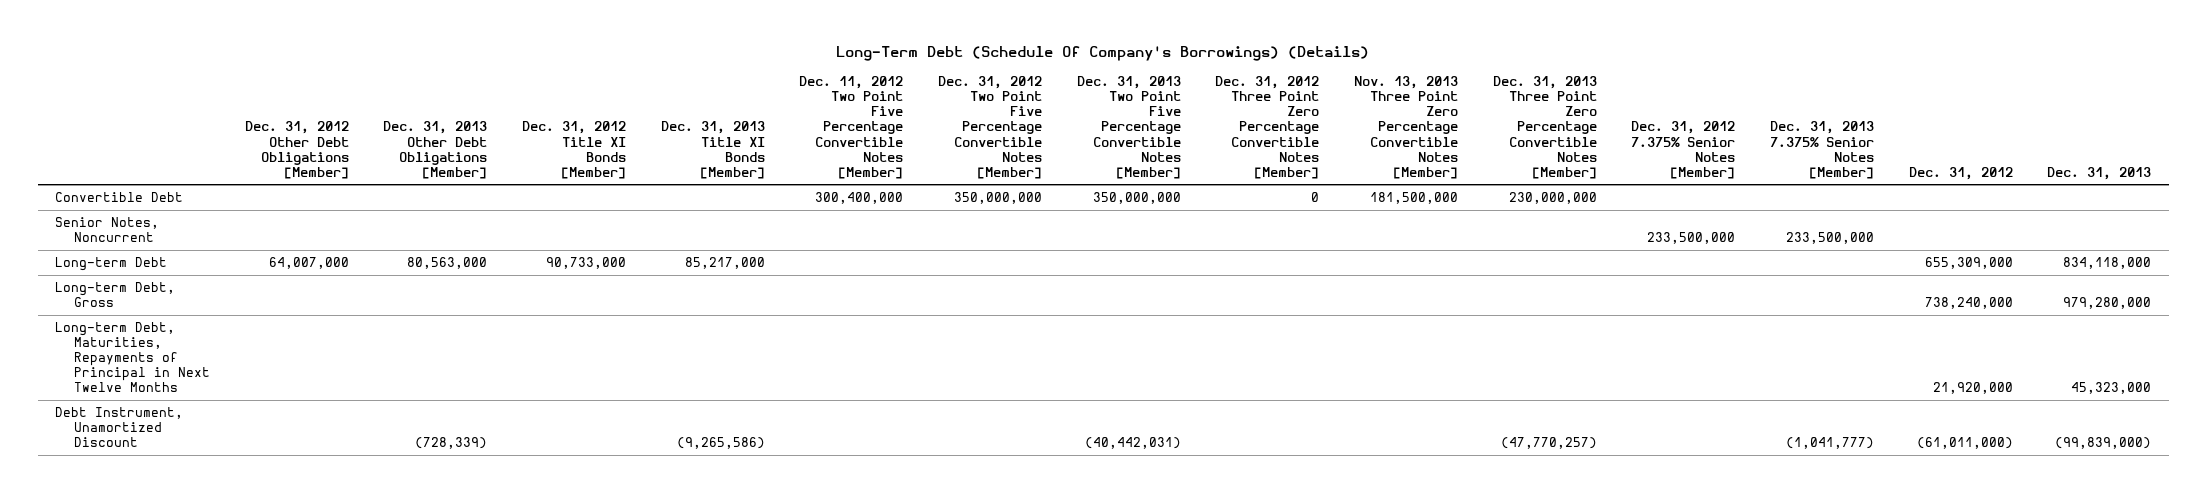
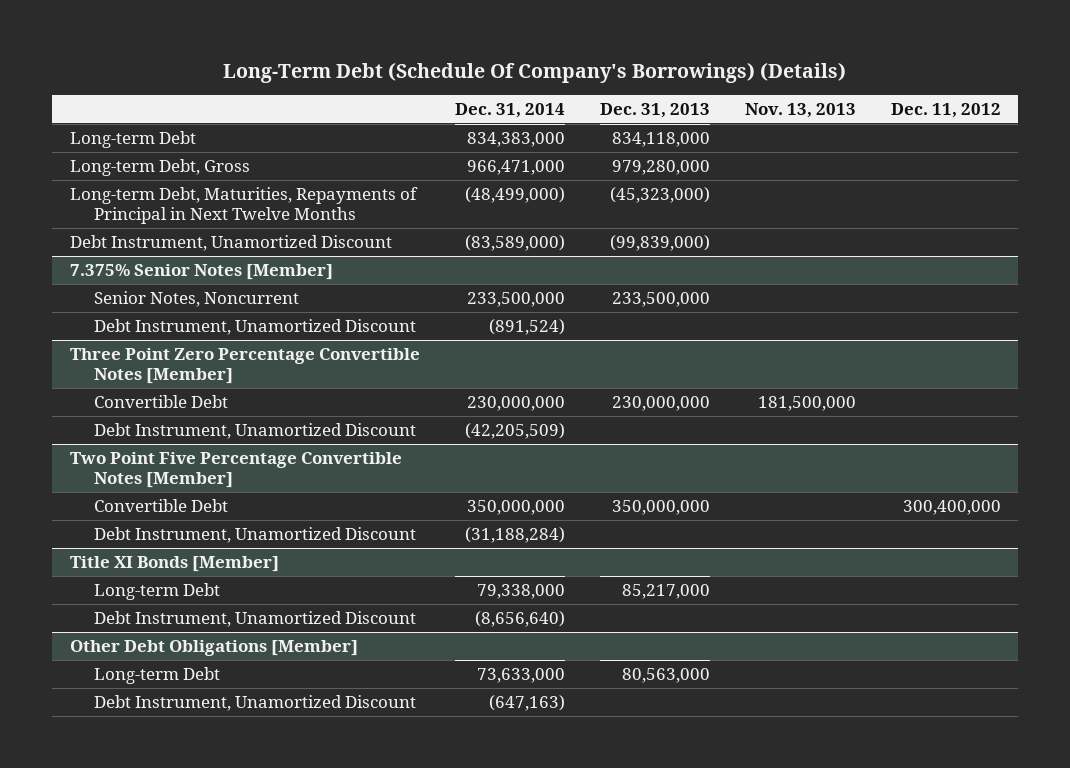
- | Dec. 31, 2012 Other Debt Obligations [Member] | Dec. 31, 2013 Other Debt Obligations [Member] | Dec. 31, 2012 Title XI Bonds [Member] | Dec. 31, 2013 Title XI Bonds [Member] | Dec. 11, 2012 Two Point Five Percentage Convertible Notes [Member] | Dec. 31, 2012 Two Point Five Percentage Convertible Notes [Member] | Dec. 31, 2013 Two Point Five Percentage Convertible Notes [Member] | Dec. 31, 2012 Three Point Zero Percentage Convertible Notes [Member] | Nov. 13, 2013 Three Point Zero Percentage Convertible Notes [Member] | Dec. 31, 2013 Three Point Zero Percentage Convertible Notes [Member] | Dec. 31, 2012 7.375% Senior Notes [Member] | Dec. 31, 2013 7.375% Senior Notes [Member] | Dec. 31, 2012 | Dec. 31, 2013
+ | Dec. 31, 2014 | Dec. 31, 2013 | Nov. 13, 2013 | Dec. 11, 2012
- Convertible Debt | | | | | 300,400,000 | 350,000,000 | 350,000,000 | 0 | 181,500,000 | 230,000,000 | | | |
- Senior Notes, Noncurrent | | | | | | | | | | | 233,500,000 | 233,500,000 | |
- Long-term Debt, Maturities, Repayments of Principal in Next Twelve Months | | | | | | | | | | | | | 21,920,000 | 45,323,000
+ Long-term Debt, Maturities, Repayments of Principal in Next Twelve Months | (48,499,000) | (45,323,000) | |
+ 7.375% Senior Notes [Member]
+ Senior Notes, Noncurrent | 233,500,000 | 233,500,000 | |
+ Debt Instrument, Unamortized Discount | (891,524) | | |
+ Three Point Zero Percentage Convertible Notes [Member]
+ Convertible Debt | 230,000,000 | 230,000,000 | 181,500,000 |
+ Debt Instrument, Unamortized Discount | (42,205,509) | | |
+ Two Point Five Percentage Convertible Notes [Member]
+ Convertible Debt | 350,000,000 | 350,000,000 | | 300,400,000
+ Debt Instrument, Unamortized Discount | (31,188,284) | | |
+ Title XI Bonds [Member]
+ Long-term Debt | 79,338,000 | 85,217,000 | |
+ Debt Instrument, Unamortized Discount | (8,656,640) | | |
+ Other Debt Obligations [Member]
+ Long-term Debt | 73,633,000 | 80,563,000 | |
+ Debt Instrument, Unamortized Discount | (647,163) | | |

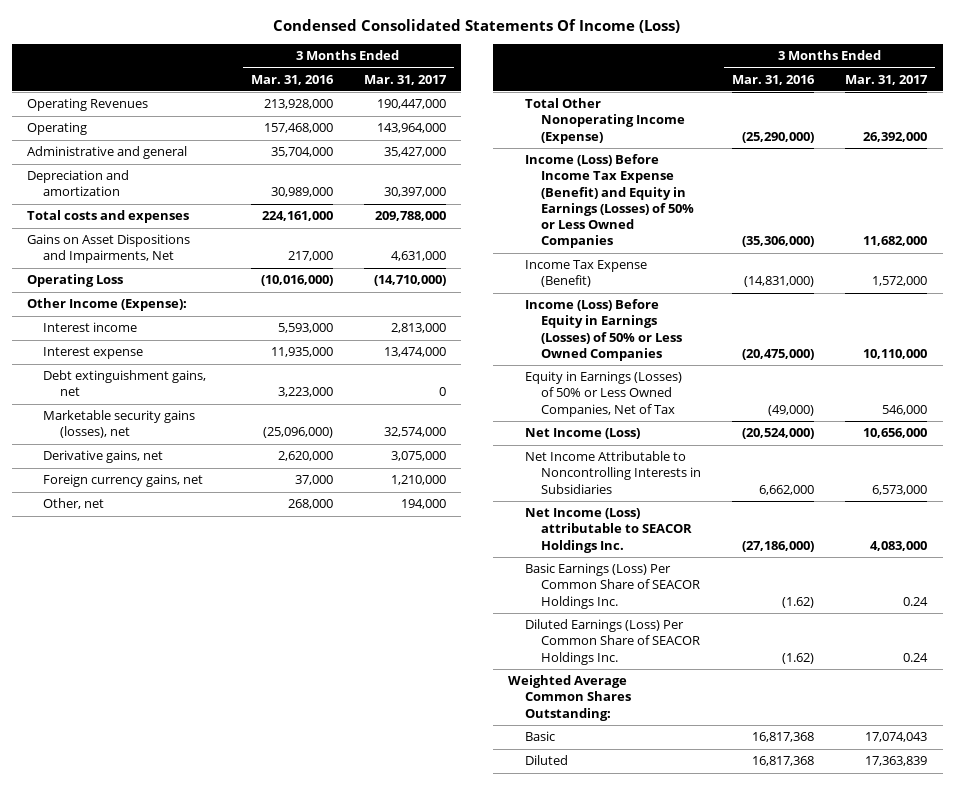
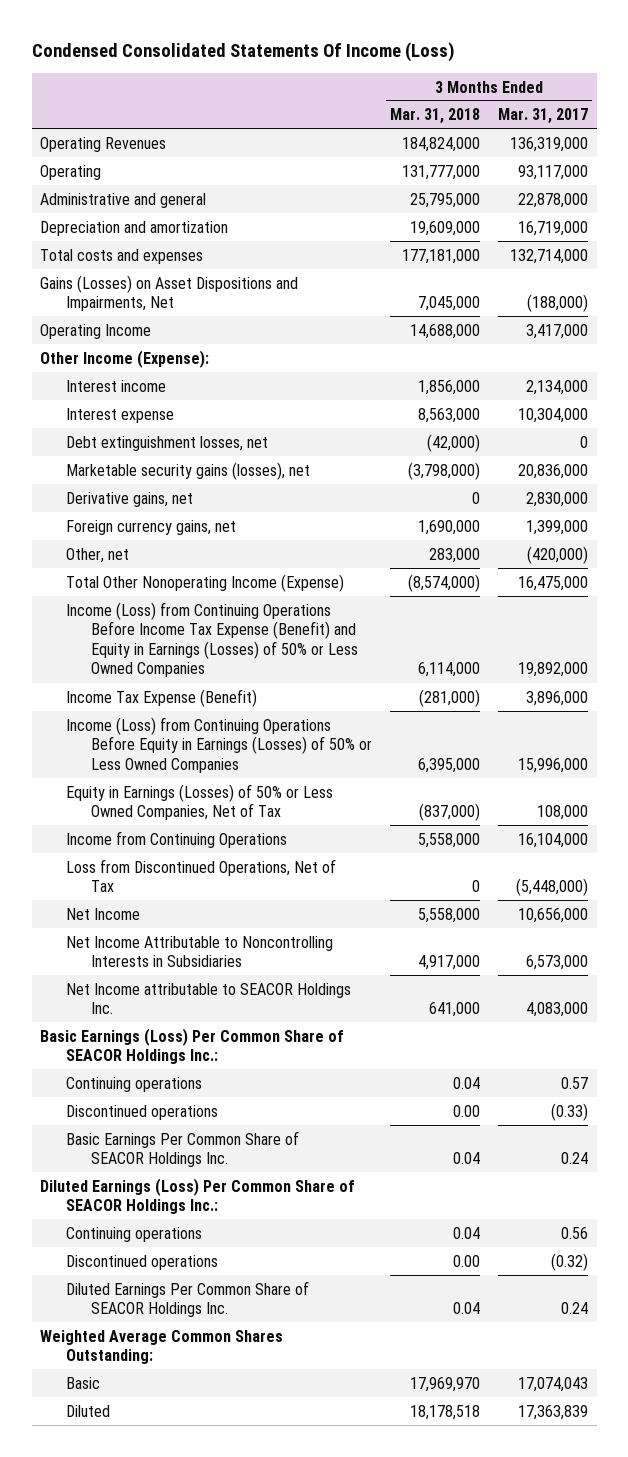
- | 3 Months Ended Mar. 31, 2016 | 3 Months Ended Mar. 31, 2017
+ | 3 Months Ended Mar. 31, 2018 | 3 Months Ended Mar. 31, 2017
- Operating Revenues | 213,928,000 | 190,447,000
- Operating | 157,468,000 | 143,964,000
- Administrative and general | 35,704,000 | 35,427,000
- Depreciation and amortization | 30,989,000 | 30,397,000
- Total costs and expenses | 224,161,000 | 209,788,000
- Gains on Asset Dispositions and Impairments, Net | 217,000 | 4,631,000
- Operating Loss | (10,016,000) | (14,710,000)
+ Operating Revenues | 184,824,000 | 136,319,000
+ Operating | 131,777,000 | 93,117,000
+ Administrative and general | 25,795,000 | 22,878,000
+ Depreciation and amortization | 19,609,000 | 16,719,000
+ Total costs and expenses | 177,181,000 | 132,714,000
+ Gains (Losses) on Asset Dispositions and Impairments, Net | 7,045,000 | (188,000)
+ Operating Income | 14,688,000 | 3,417,000
- Interest income | 5,593,000 | 2,813,000
- Interest expense | 11,935,000 | 13,474,000
- Debt extinguishment gains, net | 3,223,000 | 0
- Marketable security gains (losses), net | (25,096,000) | 32,574,000
- Derivative gains, net | 2,620,000 | 3,075,000
- Foreign currency gains, net | 37,000 | 1,210,000
- Other, net | 268,000 | 194,000
- Total Other Nonoperating Income (Expense) | (25,290,000) | 26,392,000
- Income (Loss) Before Income Tax Expense (Benefit) and Equity in Earnings (Losses) of 50% or Less Owned Companies | (35,306,000) | 11,682,000
- Income Tax Expense (Benefit) | (14,831,000) | 1,572,000
- Income (Loss) Before Equity in Earnings (Losses) of 50% or Less Owned Companies | (20,475,000) | 10,110,000
- Equity in Earnings (Losses) of 50% or Less Owned Companies, Net of Tax | (49,000) | 546,000
- Net Income (Loss) | (20,524,000) | 10,656,000
+ Interest income | 1,856,000 | 2,134,000
+ Interest expense | 8,563,000 | 10,304,000
+ Debt extinguishment losses, net | (42,000) | 0
+ Marketable security gains (losses), net | (3,798,000) | 20,836,000
+ Derivative gains, net | 0 | 2,830,000
+ Foreign currency gains, net | 1,690,000 | 1,399,000
+ Other, net | 283,000 | (420,000)
+ Total Other Nonoperating Income (Expense) | (8,574,000) | 16,475,000
+ Income (Loss) from Continuing Operations Before Income Tax Expense (Benefit) and Equity in Earnings (Losses) of 50% or Less Owned Companies | 6,114,000 | 19,892,000
+ Income Tax Expense (Benefit) | (281,000) | 3,896,000
+ Income (Loss) from Continuing Operations Before Equity in Earnings (Losses) of 50% or Less Owned Companies | 6,395,000 | 15,996,000
+ Equity in Earnings (Losses) of 50% or Less Owned Companies, Net of Tax | (837,000) | 108,000
+ Income from Continuing Operations | 5,558,000 | 16,104,000
+ Loss from Discontinued Operations, Net of Tax | 0 | (5,448,000)
+ Net Income | 5,558,000 | 10,656,000
- Net Income (Loss) attributable to SEACOR Holdings Inc. | (27,186,000) | 4,083,000
- Basic Earnings (Loss) Per Common Share of SEACOR Holdings Inc. | (1.62) | 0.24
- Diluted Earnings (Loss) Per Common Share of SEACOR Holdings Inc. | (1.62) | 0.24
+ Net Income attributable to SEACOR Holdings Inc. | 641,000 | 4,083,000
+ Basic Earnings (Loss) Per Common Share of SEACOR Holdings Inc.:
+ Continuing operations | 0.04 | 0.57
+ Discontinued operations | 0.00 | (0.33)
+ Basic Earnings Per Common Share of SEACOR Holdings Inc. | 0.04 | 0.24
+ Diluted Earnings (Loss) Per Common Share of SEACOR Holdings Inc.:
+ Continuing operations | 0.04 | 0.56
+ Discontinued operations | 0.00 | (0.32)
+ Diluted Earnings Per Common Share of SEACOR Holdings Inc. | 0.04 | 0.24

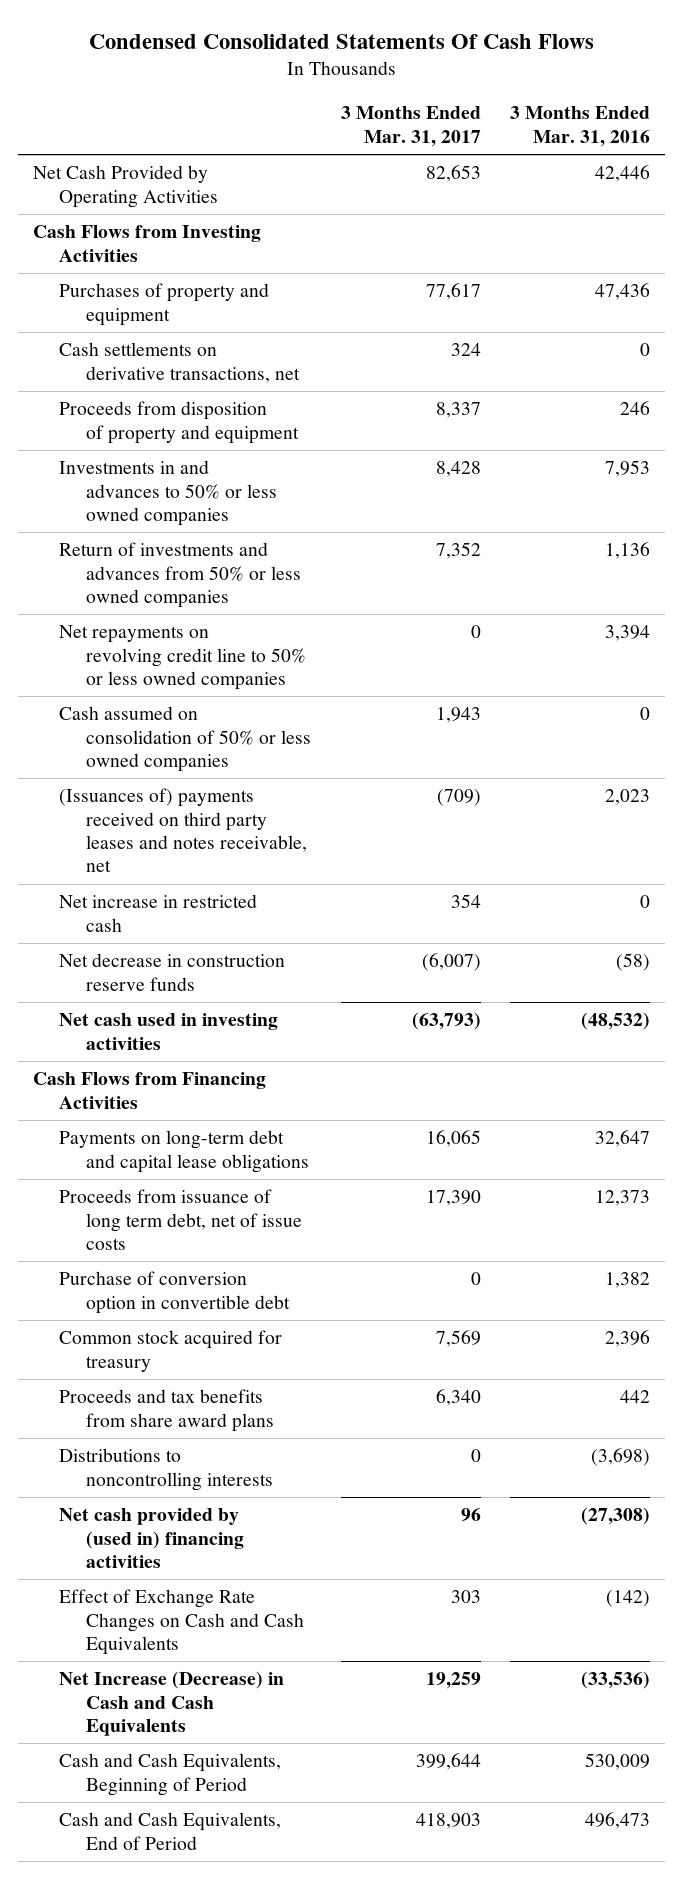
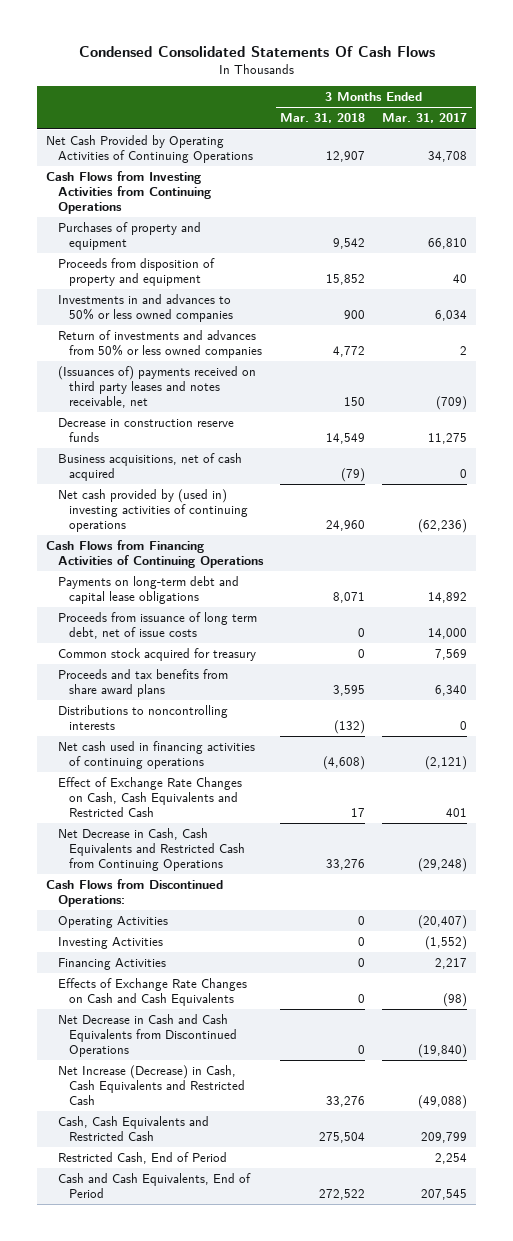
- | 3 Months Ended Mar. 31, 2017 | 3 Months Ended Mar. 31, 2016
+ | 3 Months Ended Mar. 31, 2018 | 3 Months Ended Mar. 31, 2017
- Net Cash Provided by Operating Activities | 82,653 | 42,446
- Cash Flows from Investing Activities
- Purchases of property and equipment | 77,617 | 47,436
- Cash settlements on derivative transactions, net | 324 | 0
- Proceeds from disposition of property and equipment | 8,337 | 246
- Investments in and advances to 50% or less owned companies | 8,428 | 7,953
- Return of investments and advances from 50% or less owned companies | 7,352 | 1,136
- Net repayments on revolving credit line to 50% or less owned companies | 0 | 3,394
- Cash assumed on consolidation of 50% or less owned companies | 1,943 | 0
+ Net Cash Provided by Operating Activities of Continuing Operations | 12,907 | 34,708
+ Cash Flows from Investing Activities from Continuing Operations
+ Purchases of property and equipment | 9,542 | 66,810
+ Proceeds from disposition of property and equipment | 15,852 | 40
+ Investments in and advances to 50% or less owned companies | 900 | 6,034
+ Return of investments and advances from 50% or less owned companies | 4,772 | 2
- Net increase in restricted cash | 354 | 0
- Net decrease in construction reserve funds | (6,007) | (58)
- Net cash used in investing activities | (63,793) | (48,532)
- Cash Flows from Financing Activities
- Payments on long-term debt and capital lease obligations | 16,065 | 32,647
- Proceeds from issuance of long term debt, net of issue costs | 17,390 | 12,373
- Purchase of conversion option in convertible debt | 0 | 1,382
+ Decrease in construction reserve funds | 14,549 | 11,275
+ Business acquisitions, net of cash acquired | (79) | 0
+ Net cash provided by (used in) investing activities of continuing operations | 24,960 | (62,236)
+ Cash Flows from Financing Activities of Continuing Operations
+ Payments on long-term debt and capital lease obligations | 8,071 | 14,892
+ Proceeds from issuance of long term debt, net of issue costs | 0 | 14,000
- Net cash provided by (used in) financing activities | 96 | (27,308)
- Effect of Exchange Rate Changes on Cash and Cash Equivalents | 303 | (142)
- Net Increase (Decrease) in Cash and Cash Equivalents | 19,259 | (33,536)
- Cash and Cash Equivalents, Beginning of Period | 399,644 | 530,009
- Cash and Cash Equivalents, End of Period | 418,903 | 496,473
+ Net cash used in financing activities of continuing operations | (4,608) | (2,121)
+ Effect of Exchange Rate Changes on Cash, Cash Equivalents and Restricted Cash | 17 | 401
+ Net Decrease in Cash, Cash Equivalents and Restricted Cash from Continuing Operations | 33,276 | (29,248)
+ Cash Flows from Discontinued Operations:
+ Operating Activities | 0 | (20,407)
+ Investing Activities | 0 | (1,552)
+ Financing Activities | 0 | 2,217
+ Effects of Exchange Rate Changes on Cash and Cash Equivalents | 0 | (98)
+ Net Decrease in Cash and Cash Equivalents from Discontinued Operations | 0 | (19,840)
+ Net Increase (Decrease) in Cash, Cash Equivalents and Restricted Cash | 33,276 | (49,088)
+ Cash, Cash Equivalents and Restricted Cash | 275,504 | 209,799
+ Restricted Cash, End of Period | | 2,254
+ Cash and Cash Equivalents, End of Period | 272,522 | 207,545

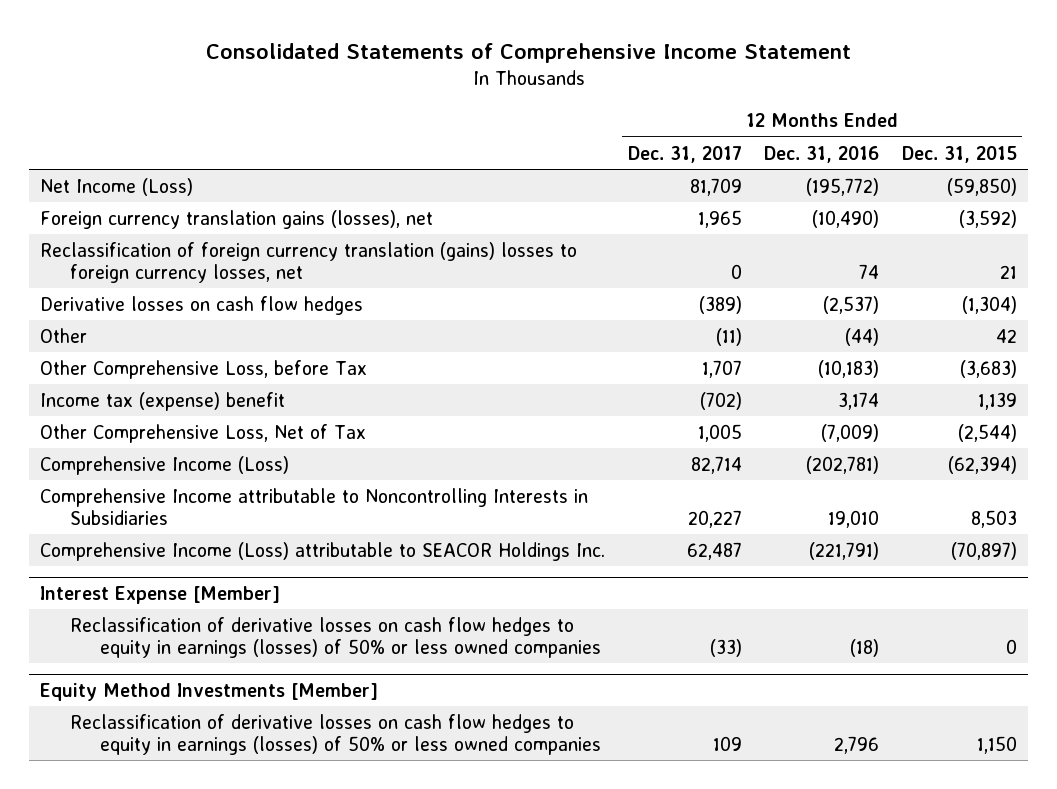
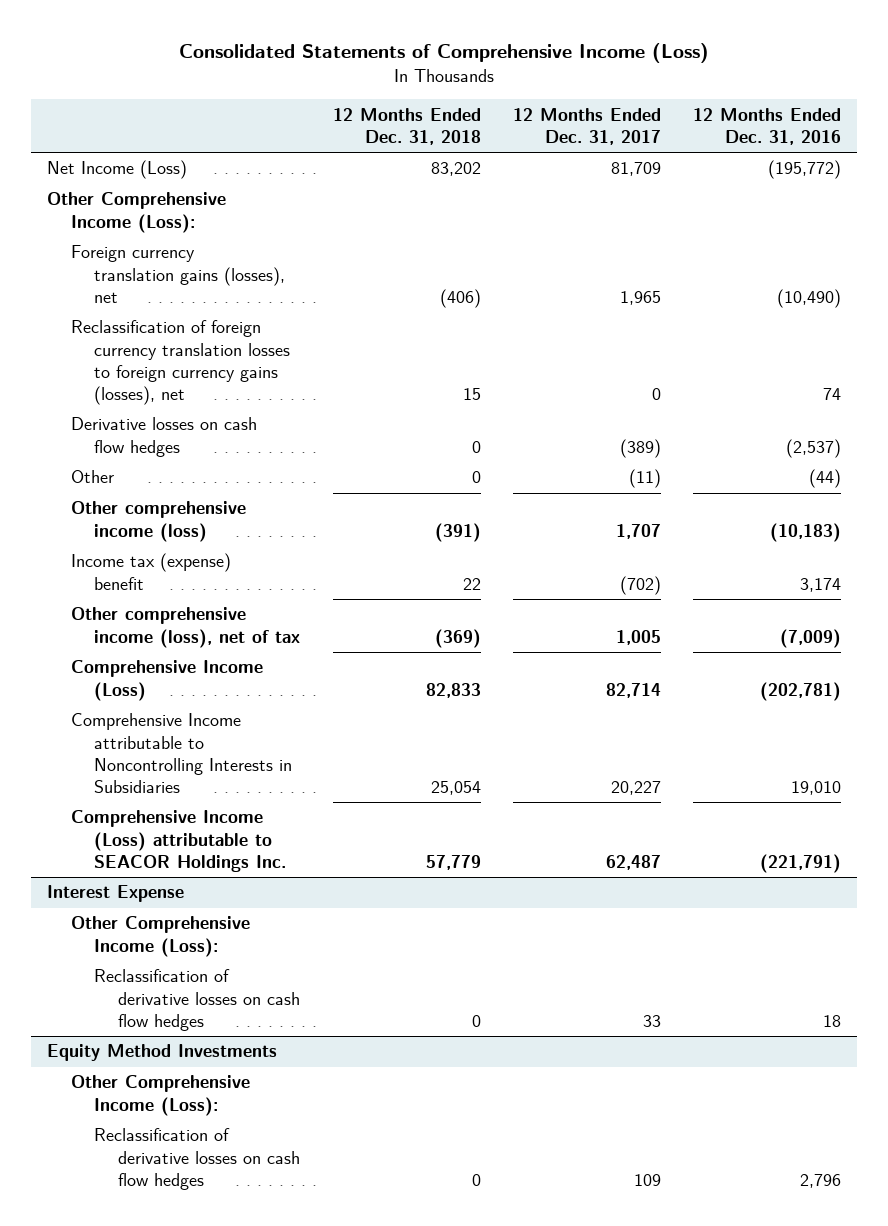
- Consolidated Statements of Comprehensive Income Statement
+ Consolidated Statements of Comprehensive Income (Loss)
- | 12 Months Ended Dec. 31, 2017 | 12 Months Ended Dec. 31, 2016 | 12 Months Ended Dec. 31, 2015
+ | 12 Months Ended Dec. 31, 2018 | 12 Months Ended Dec. 31, 2017 | 12 Months Ended Dec. 31, 2016
+ Other Comprehensive Income (Loss):
- Reclassification of foreign currency translation (gains) losses to foreign currency losses, net | 0 | 74 | 21
+ Reclassification of foreign currency translation losses to foreign currency gains (losses), net | 15 | 0 | 74
- Other Comprehensive Loss, before Tax | 1,707 | (10,183) | (3,683)
+ Other comprehensive income (loss) | (391) | 1,707 | (10,183)
- Other Comprehensive Loss, Net of Tax | 1,005 | (7,009) | (2,544)
+ Other comprehensive income (loss), net of tax | (369) | 1,005 | (7,009)
- Interest Expense [Member]
- Reclassification of derivative losses on cash flow hedges to equity in earnings (losses) of 50% or less owned companies | (33) | (18) | 0
- Equity Method Investments [Member]
- Reclassification of derivative losses on cash flow hedges to equity in earnings (losses) of 50% or less owned companies | 109 | 2,796 | 1,150
+ Interest Expense
+ Other Comprehensive Income (Loss):
+ Reclassification of derivative losses on cash flow hedges | 0 | 33 | 18
+ Equity Method Investments
+ Other Comprehensive Income (Loss):
+ Reclassification of derivative losses on cash flow hedges | 0 | 109 | 2,796

